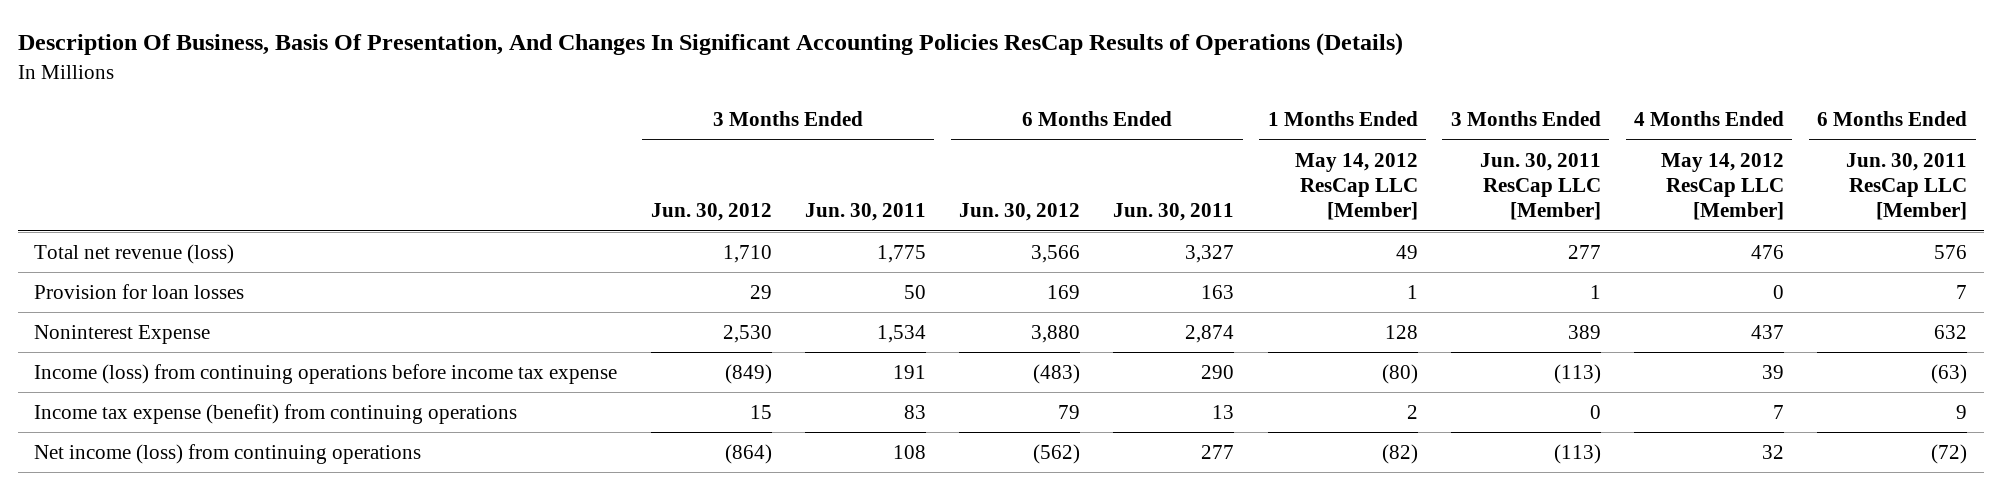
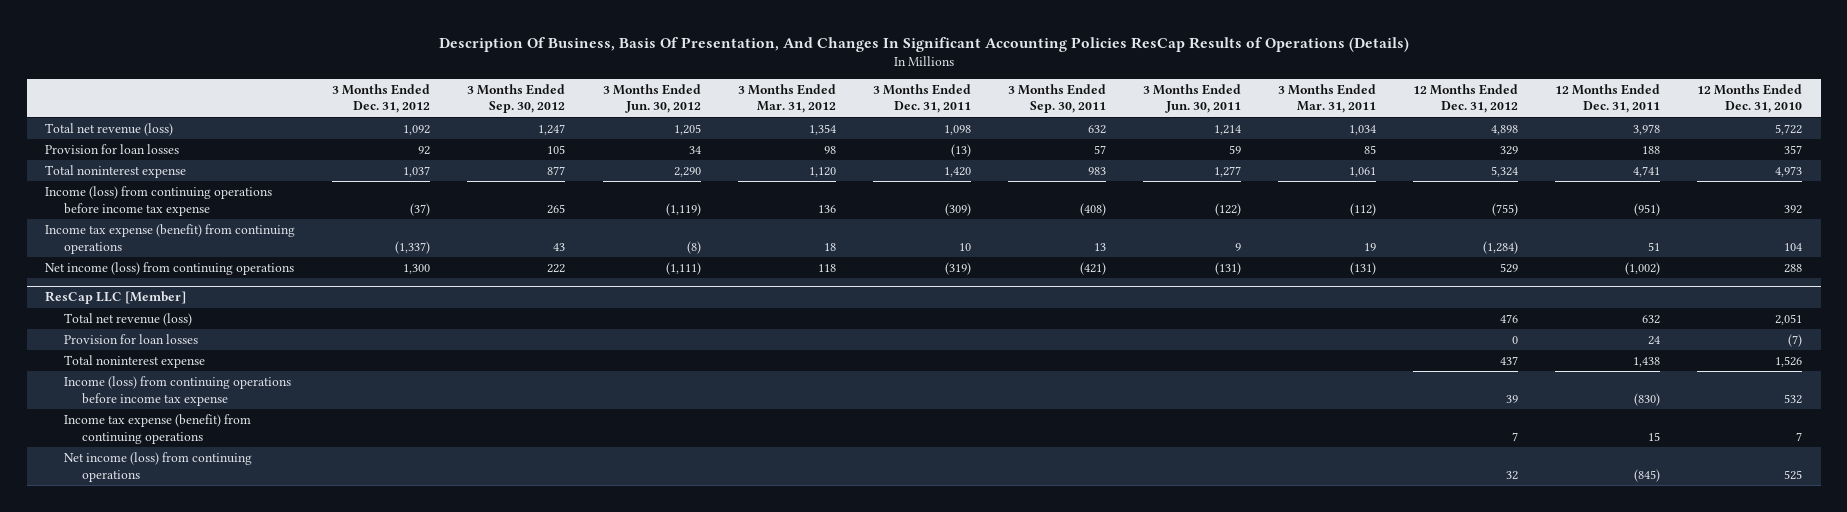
- | 3 Months Ended Jun. 30, 2012 | 3 Months Ended Jun. 30, 2011 | 6 Months Ended Jun. 30, 2012 | 6 Months Ended Jun. 30, 2011 | 1 Months Ended May 14, 2012 ResCap LLC [Member] | 3 Months Ended Jun. 30, 2011 ResCap LLC [Member] | 4 Months Ended May 14, 2012 ResCap LLC [Member] | 6 Months Ended Jun. 30, 2011 ResCap LLC [Member]
+ | 3 Months Ended Dec. 31, 2012 | 3 Months Ended Sep. 30, 2012 | 3 Months Ended Jun. 30, 2012 | 3 Months Ended Mar. 31, 2012 | 3 Months Ended Dec. 31, 2011 | 3 Months Ended Sep. 30, 2011 | 3 Months Ended Jun. 30, 2011 | 3 Months Ended Mar. 31, 2011 | 12 Months Ended Dec. 31, 2012 | 12 Months Ended Dec. 31, 2011 | 12 Months Ended Dec. 31, 2010
- Total net revenue (loss) | 1,710 | 1,775 | 3,566 | 3,327 | 49 | 277 | 476 | 576
- Provision for loan losses | 29 | 50 | 169 | 163 | 1 | 1 | 0 | 7
- Noninterest Expense | 2,530 | 1,534 | 3,880 | 2,874 | 128 | 389 | 437 | 632
- Income (loss) from continuing operations before income tax expense | (849) | 191 | (483) | 290 | (80) | (113) | 39 | (63)
- Income tax expense (benefit) from continuing operations | 15 | 83 | 79 | 13 | 2 | 0 | 7 | 9
- Net income (loss) from continuing operations | (864) | 108 | (562) | 277 | (82) | (113) | 32 | (72)
+ Total net revenue (loss) | 1,092 | 1,247 | 1,205 | 1,354 | 1,098 | 632 | 1,214 | 1,034 | 4,898 | 3,978 | 5,722
+ Provision for loan losses | 92 | 105 | 34 | 98 | (13) | 57 | 59 | 85 | 329 | 188 | 357
+ Total noninterest expense | 1,037 | 877 | 2,290 | 1,120 | 1,420 | 983 | 1,277 | 1,061 | 5,324 | 4,741 | 4,973
+ Income (loss) from continuing operations before income tax expense | (37) | 265 | (1,119) | 136 | (309) | (408) | (122) | (112) | (755) | (951) | 392
+ Income tax expense (benefit) from continuing operations | (1,337) | 43 | (8) | 18 | 10 | 13 | 9 | 19 | (1,284) | 51 | 104
+ Net income (loss) from continuing operations | 1,300 | 222 | (1,111) | 118 | (319) | (421) | (131) | (131) | 529 | (1,002) | 288
+ ResCap LLC [Member]
+ Total net revenue (loss) | | | | | | | | | 476 | 632 | 2,051
+ Provision for loan losses | | | | | | | | | 0 | 24 | (7)
+ Total noninterest expense | | | | | | | | | 437 | 1,438 | 1,526
+ Income (loss) from continuing operations before income tax expense | | | | | | | | | 39 | (830) | 532
+ Income tax expense (benefit) from continuing operations | | | | | | | | | 7 | 15 | 7
+ Net income (loss) from continuing operations | | | | | | | | | 32 | (845) | 525

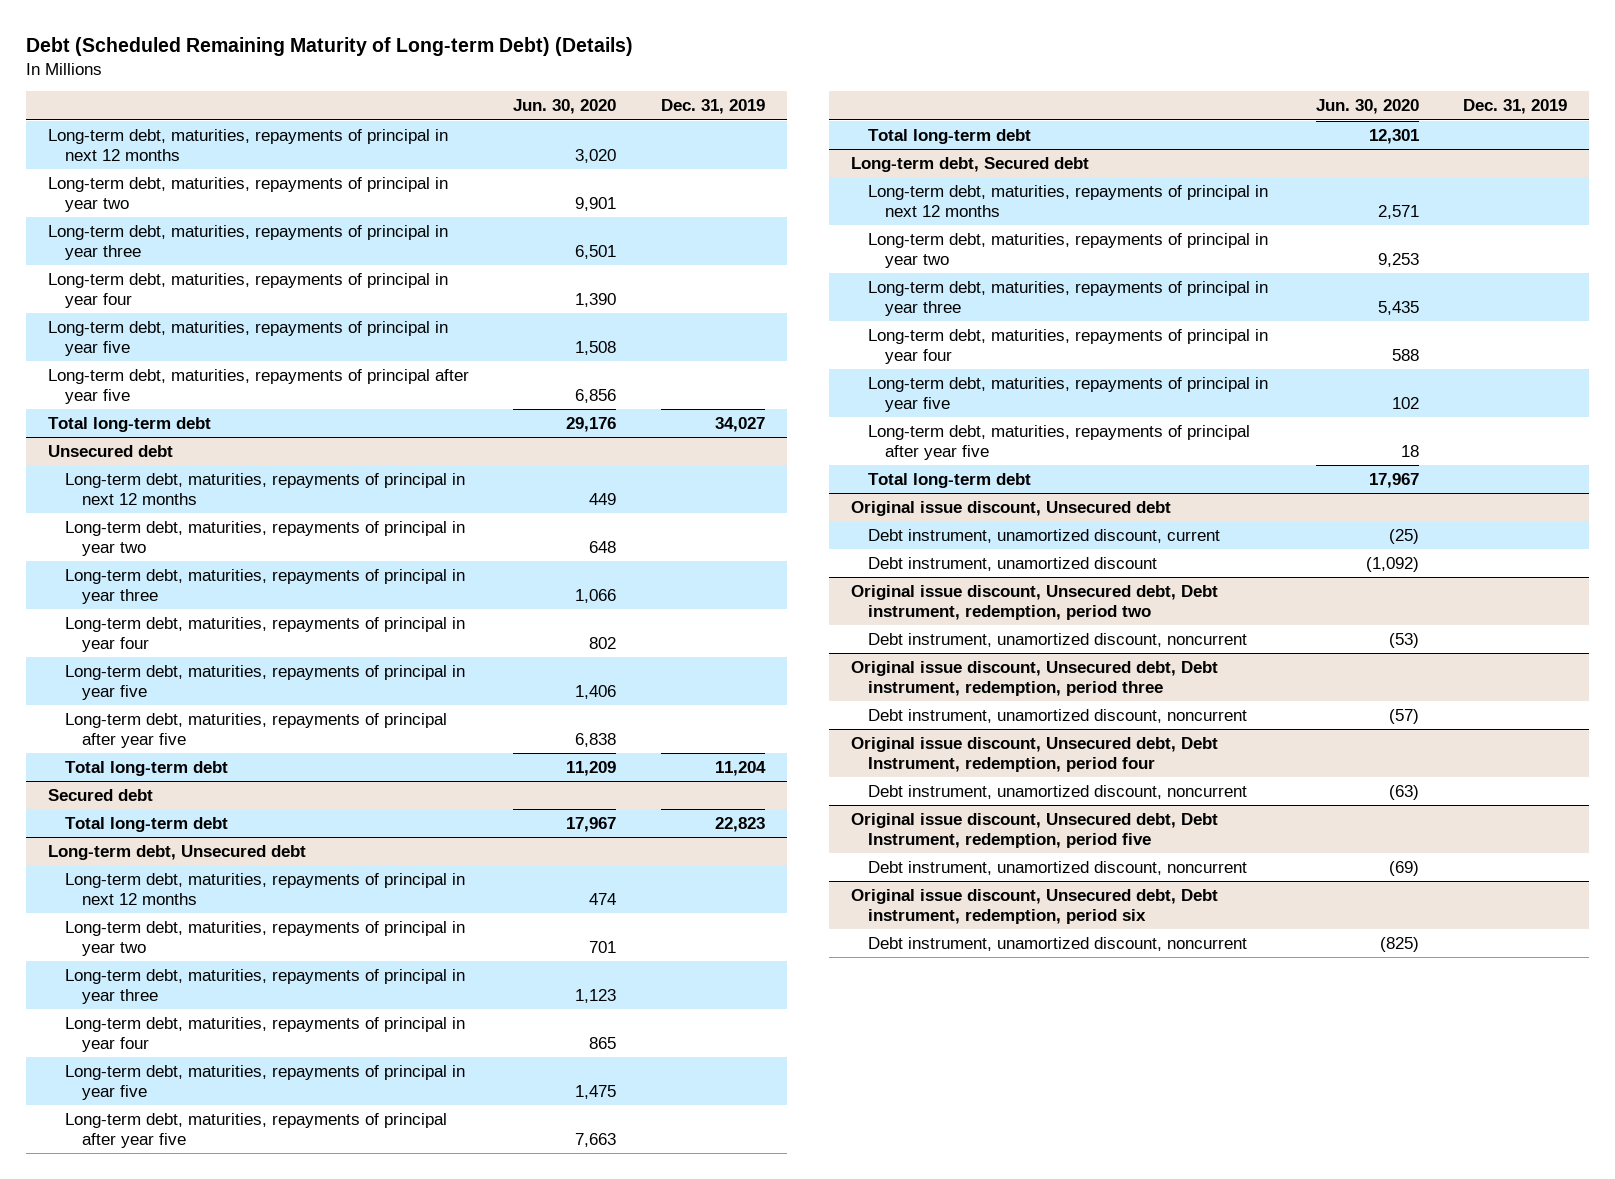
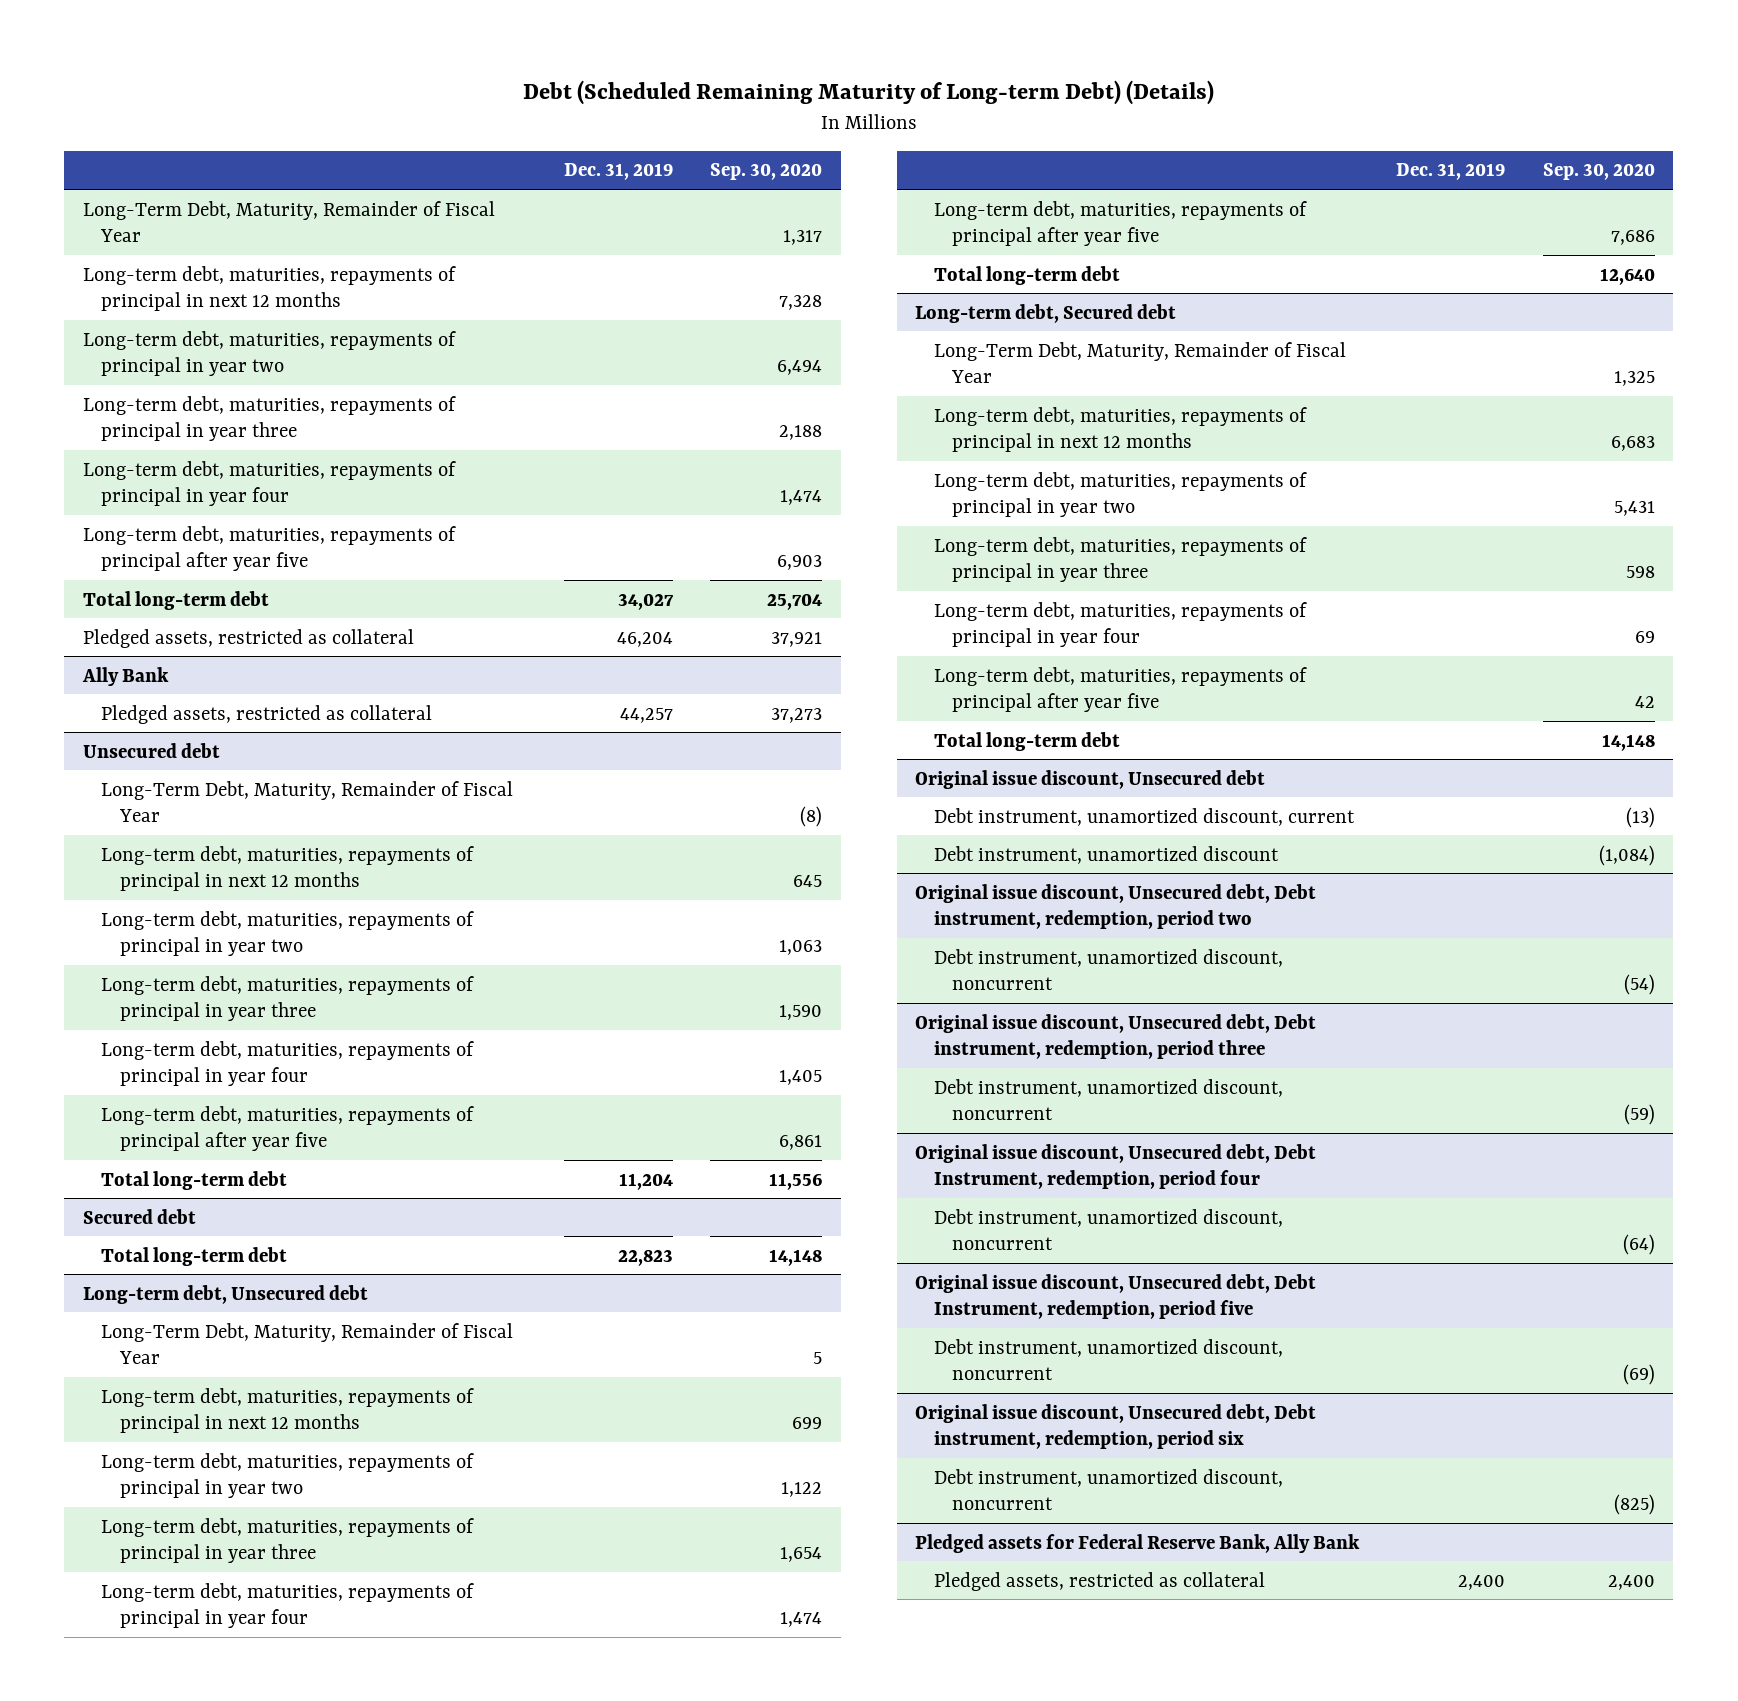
- | Jun. 30, 2020 | Dec. 31, 2019
+ | Dec. 31, 2019 | Sep. 30, 2020
+ Long-Term Debt, Maturity, Remainder of Fiscal Year | | 1,317
- Long-term debt, maturities, repayments of principal in year five | 1,508 |
+ Pledged assets, restricted as collateral | 46,204 | 37,921
+ Ally Bank
+ Pledged assets, restricted as collateral | 44,257 | 37,273
@ Unsecured debt
+ Long-Term Debt, Maturity, Remainder of Fiscal Year | | (8)
- Long-term debt, maturities, repayments of principal in year five | 1,406 |
@ Long-term debt, Unsecured debt
+ Long-Term Debt, Maturity, Remainder of Fiscal Year | | 5
- Long-term debt, maturities, repayments of principal in year five | 1,475 |
@ Long-term debt, Secured debt
+ Long-Term Debt, Maturity, Remainder of Fiscal Year | | 1,325
- Long-term debt, maturities, repayments of principal in year five | 102 |
+ Pledged assets for Federal Reserve Bank, Ally Bank
+ Pledged assets, restricted as collateral | 2,400 | 2,400

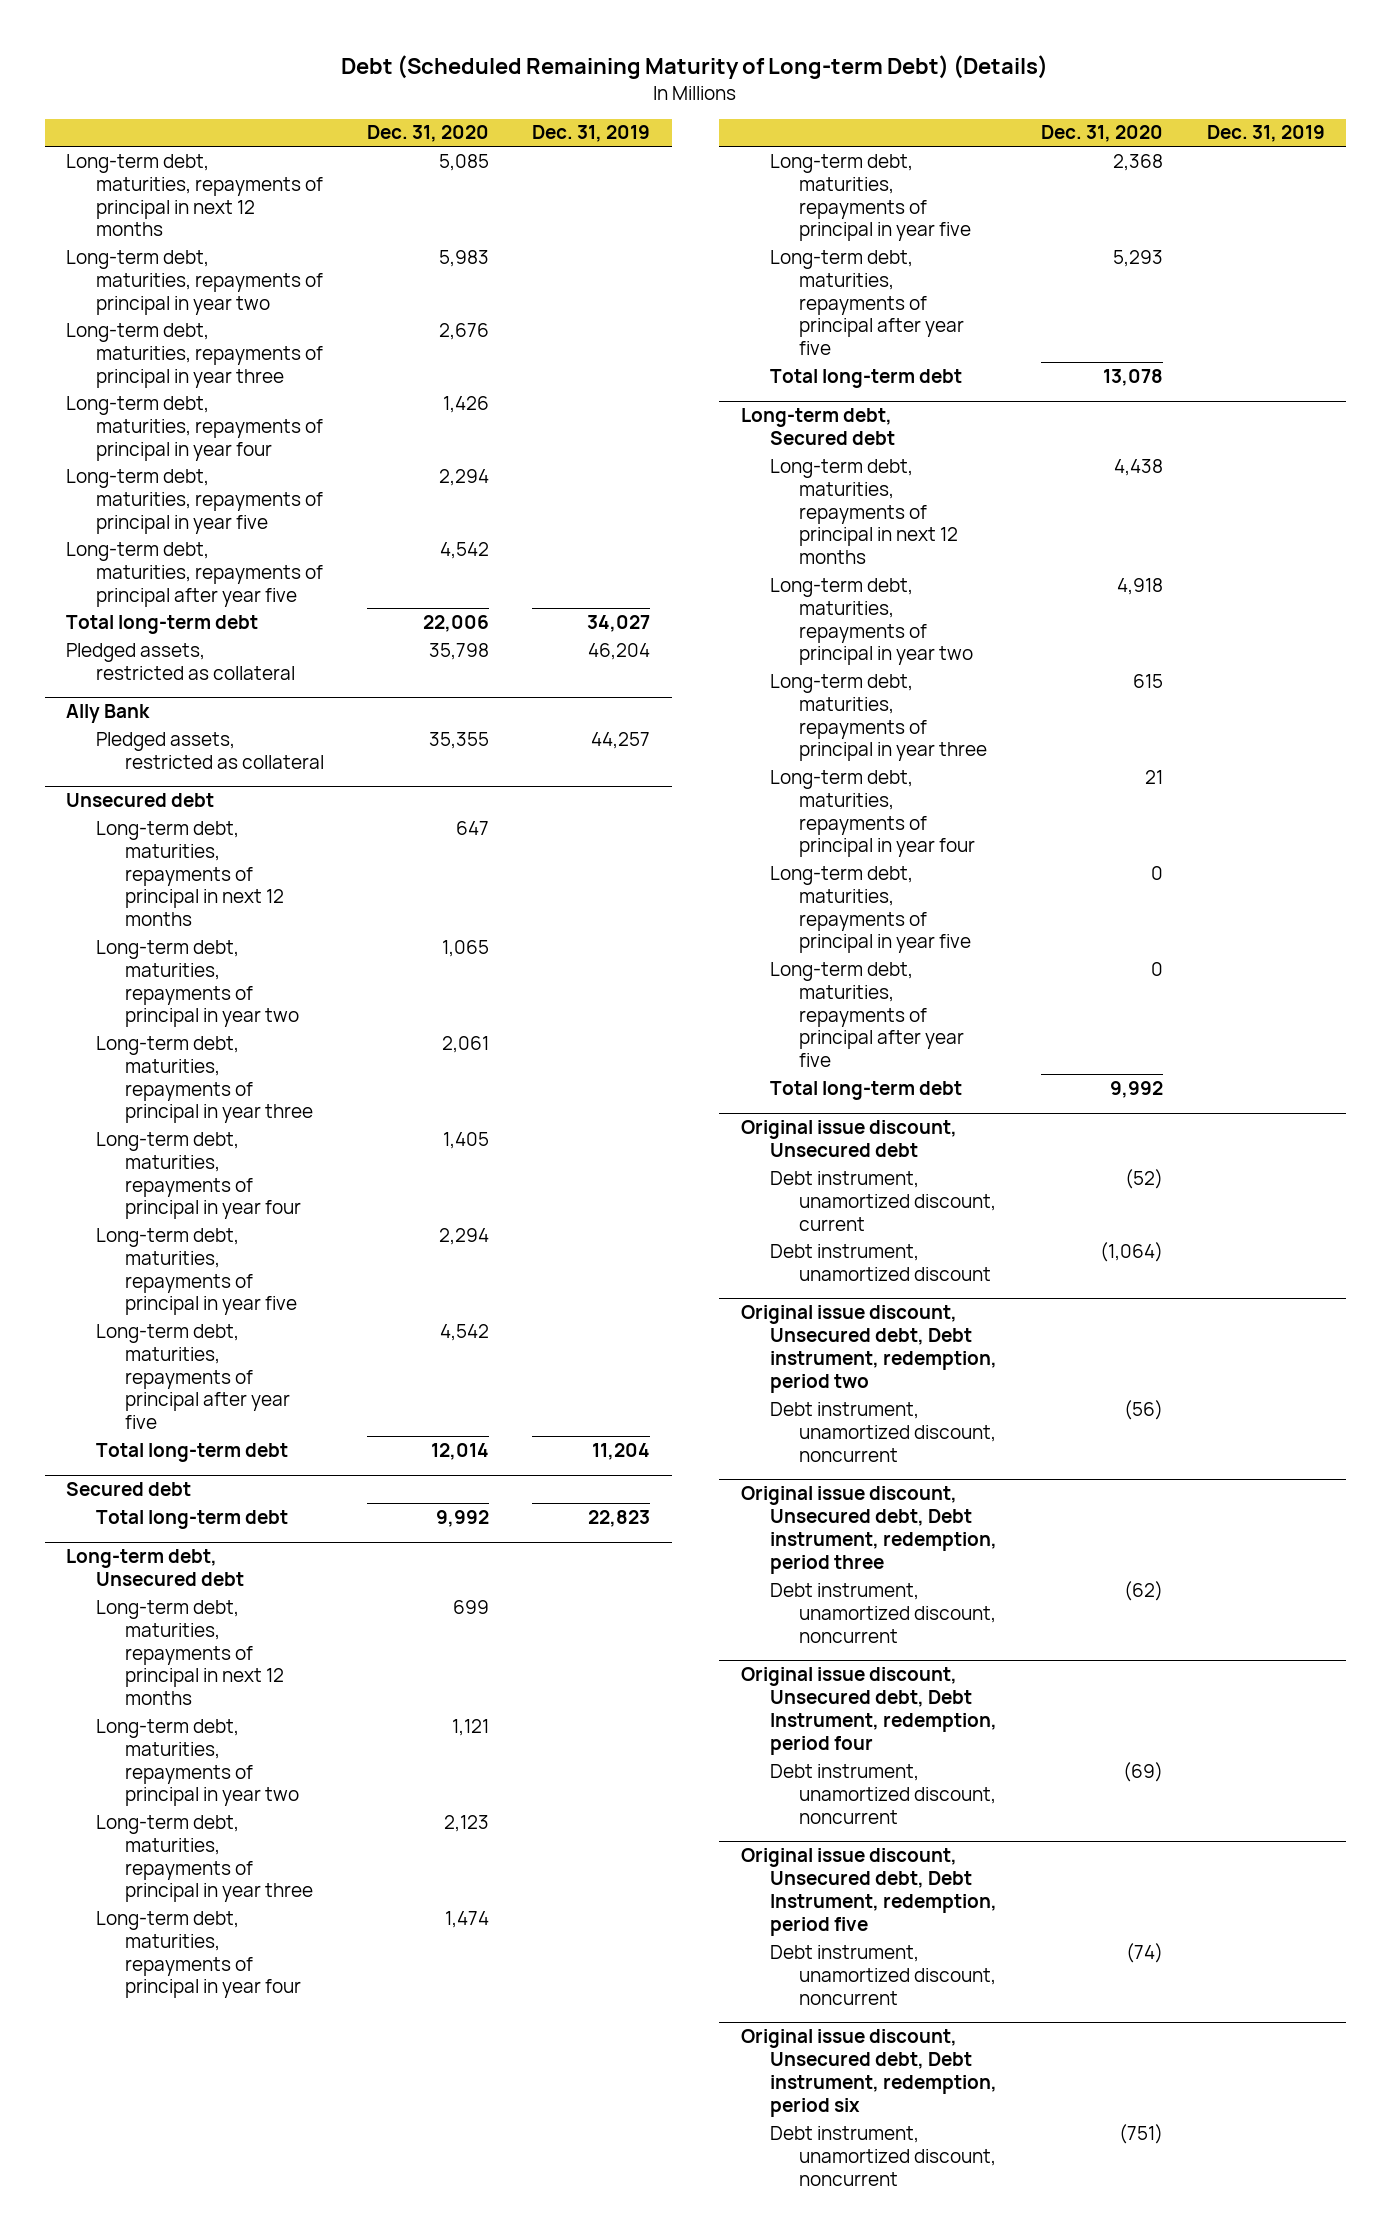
- | Dec. 31, 2019 | Sep. 30, 2020
+ | Dec. 31, 2020 | Dec. 31, 2019
- Long-Term Debt, Maturity, Remainder of Fiscal Year | | 1,317
+ Long-term debt, maturities, repayments of principal in year five | 2,294 |
@ Unsecured debt
- Long-Term Debt, Maturity, Remainder of Fiscal Year | | (8)
+ Long-term debt, maturities, repayments of principal in year five | 2,294 |
@ Long-term debt, Unsecured debt
- Long-Term Debt, Maturity, Remainder of Fiscal Year | | 5
+ Long-term debt, maturities, repayments of principal in year five | 2,368 |
@ Long-term debt, Secured debt
- Long-Term Debt, Maturity, Remainder of Fiscal Year | | 1,325
+ Long-term debt, maturities, repayments of principal in year five | 0 |
- Pledged assets for Federal Reserve Bank, Ally Bank
- Pledged assets, restricted as collateral | 2,400 | 2,400

